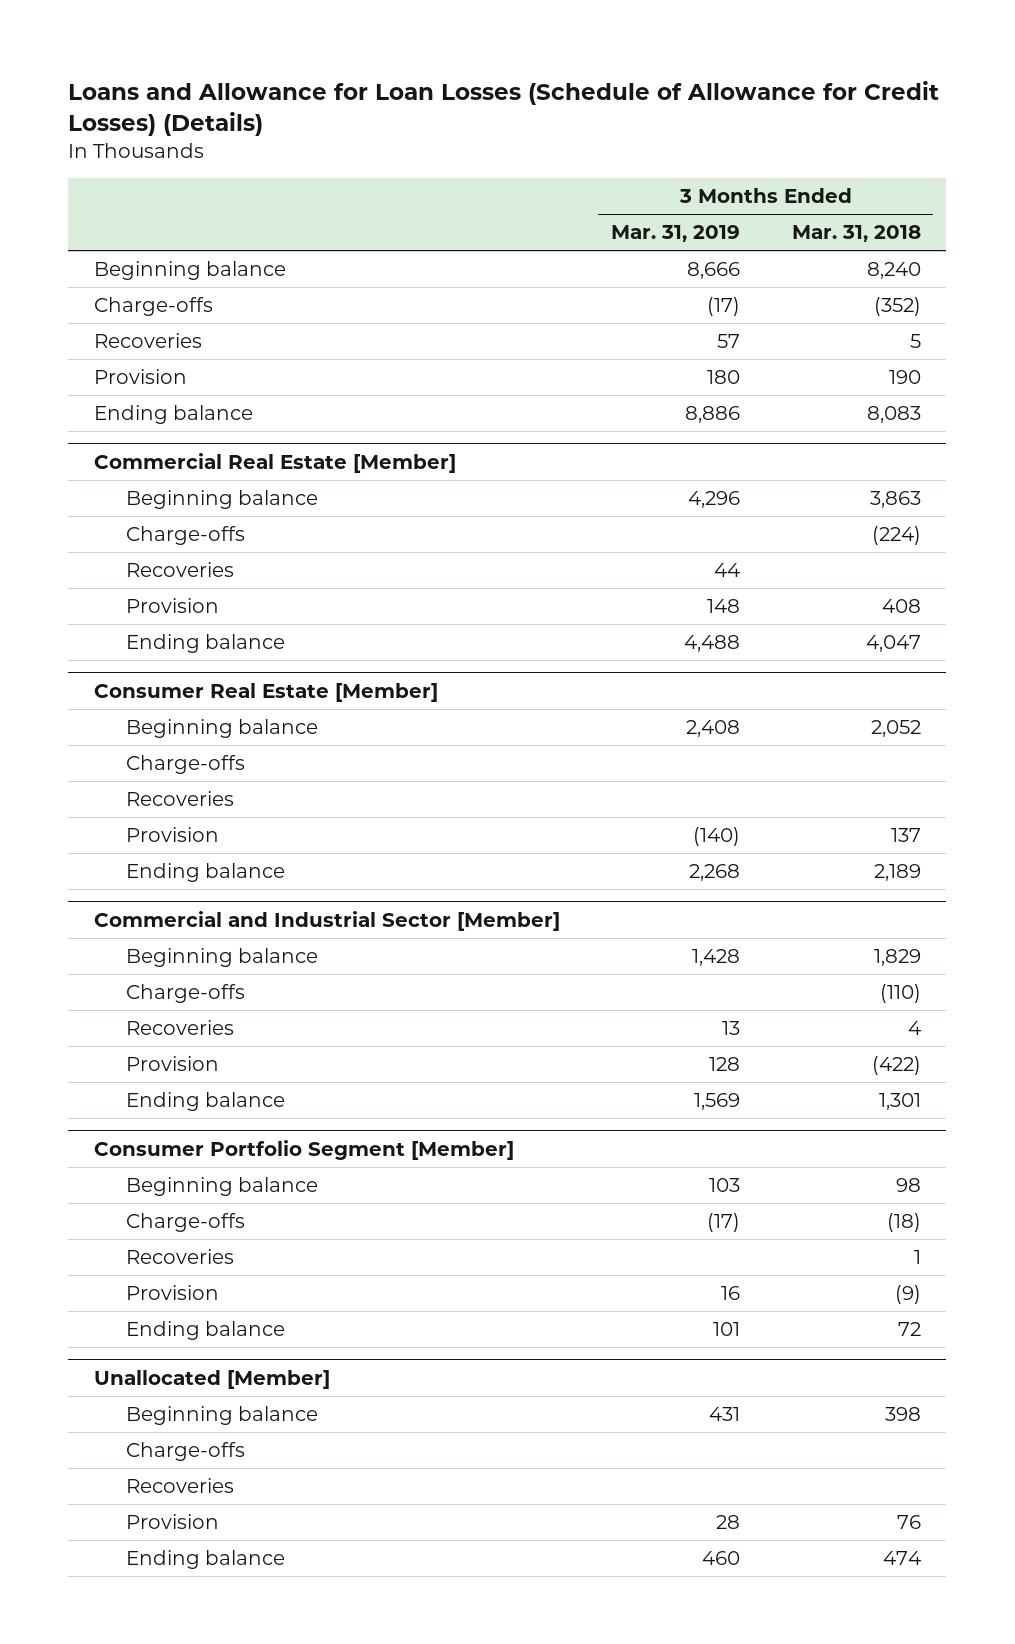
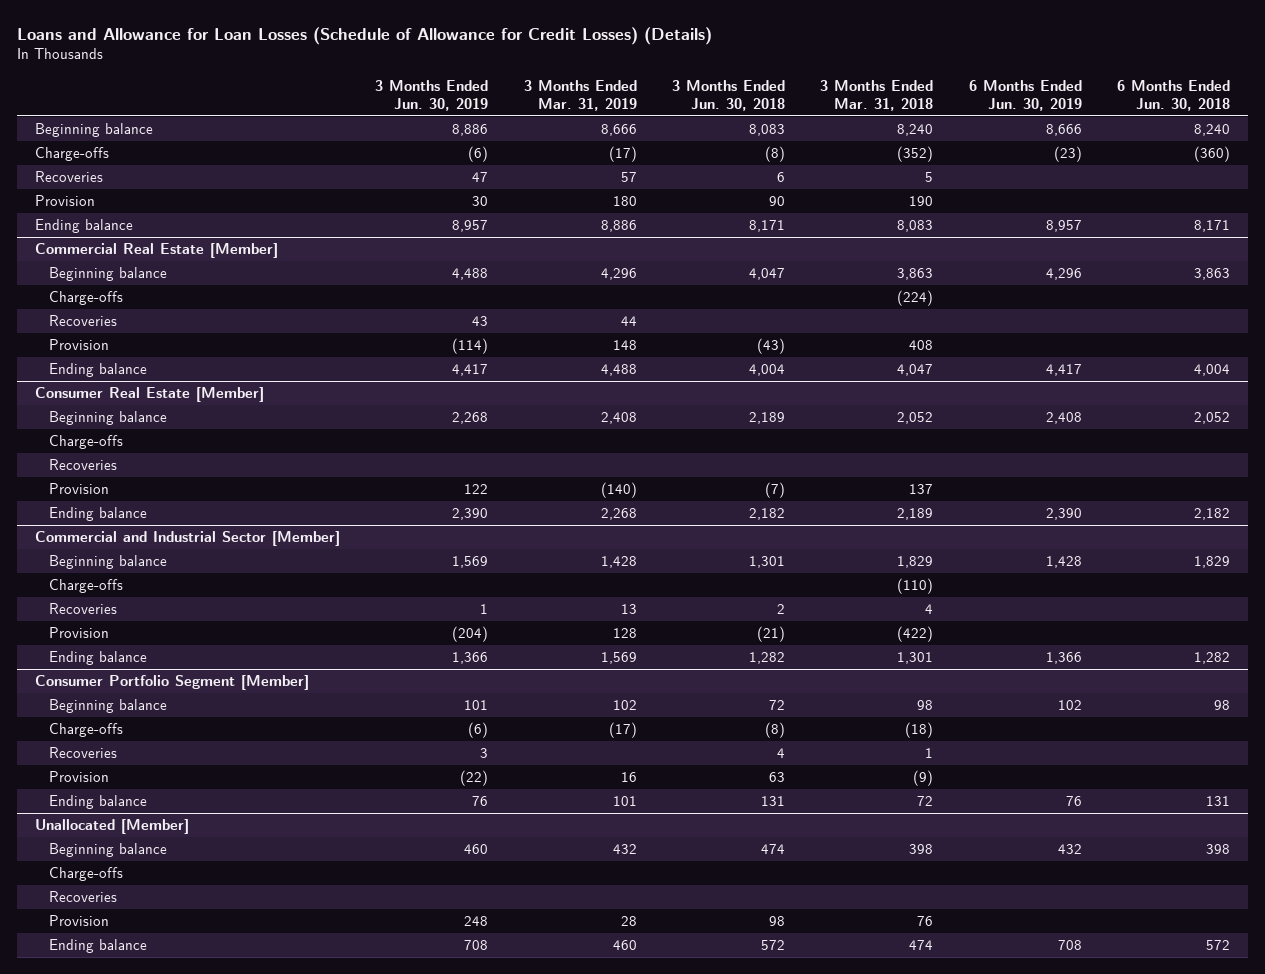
- | 3 Months Ended Mar. 31, 2019 | 3 Months Ended Mar. 31, 2018
+ | 3 Months Ended Jun. 30, 2019 | 3 Months Ended Mar. 31, 2019 | 3 Months Ended Jun. 30, 2018 | 3 Months Ended Mar. 31, 2018 | 6 Months Ended Jun. 30, 2019 | 6 Months Ended Jun. 30, 2018
@ Consumer Portfolio Segment [Member]
- Beginning balance | 103 | 98
+ Beginning balance | 101 | 102 | 72 | 98 | 102 | 98
@ Unallocated [Member]
- Beginning balance | 431 | 398
+ Beginning balance | 460 | 432 | 474 | 398 | 432 | 398

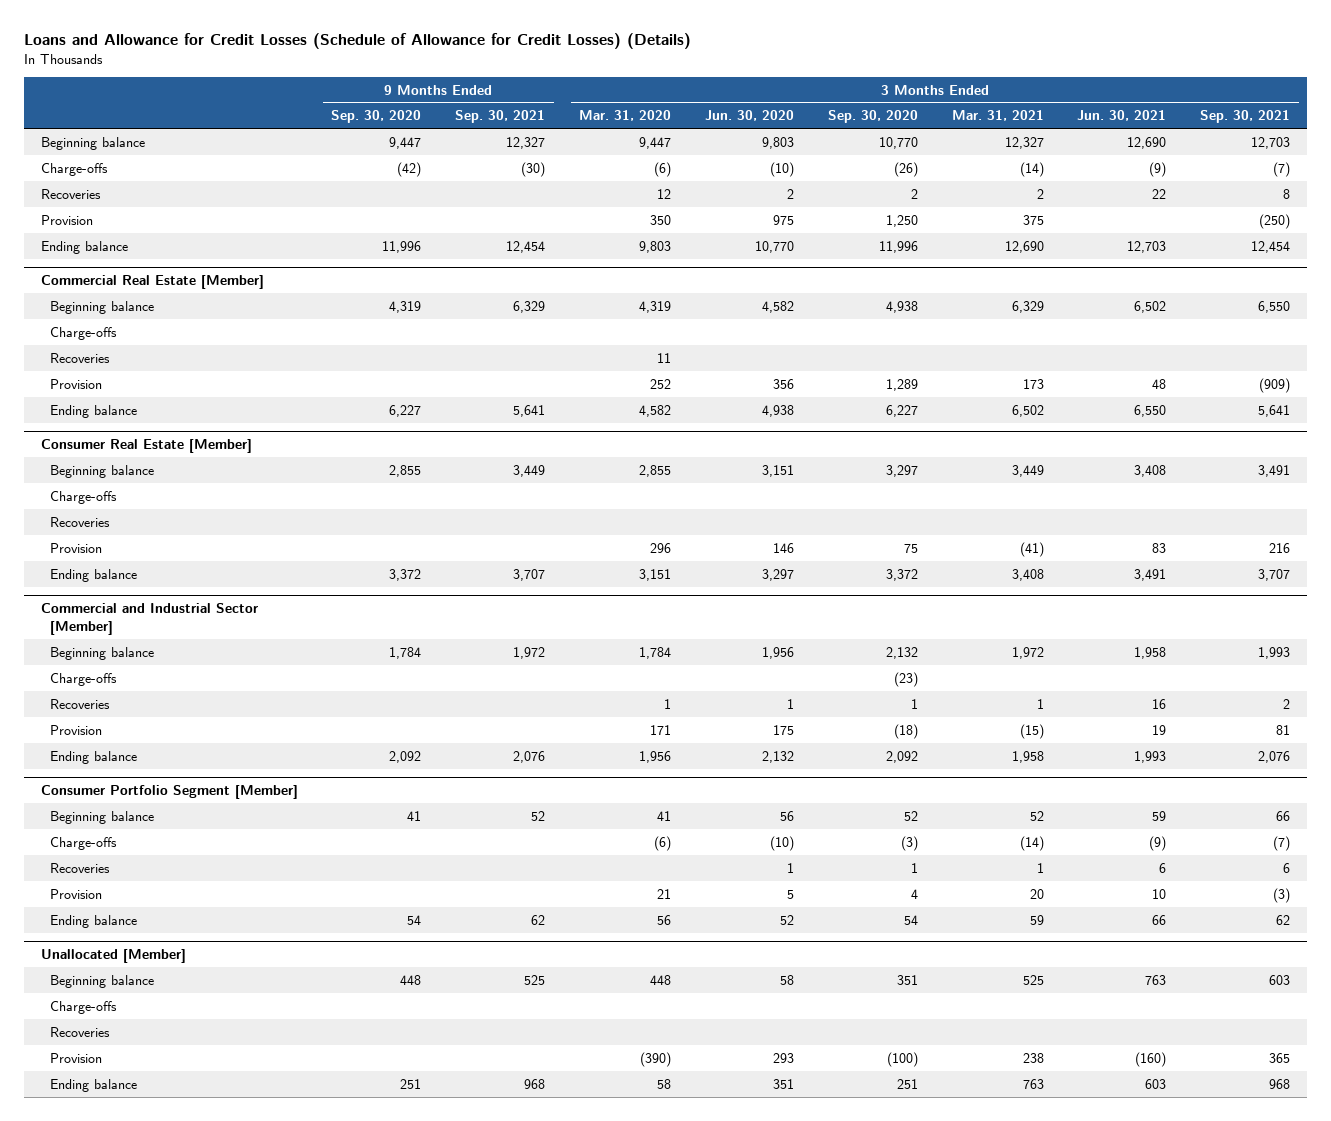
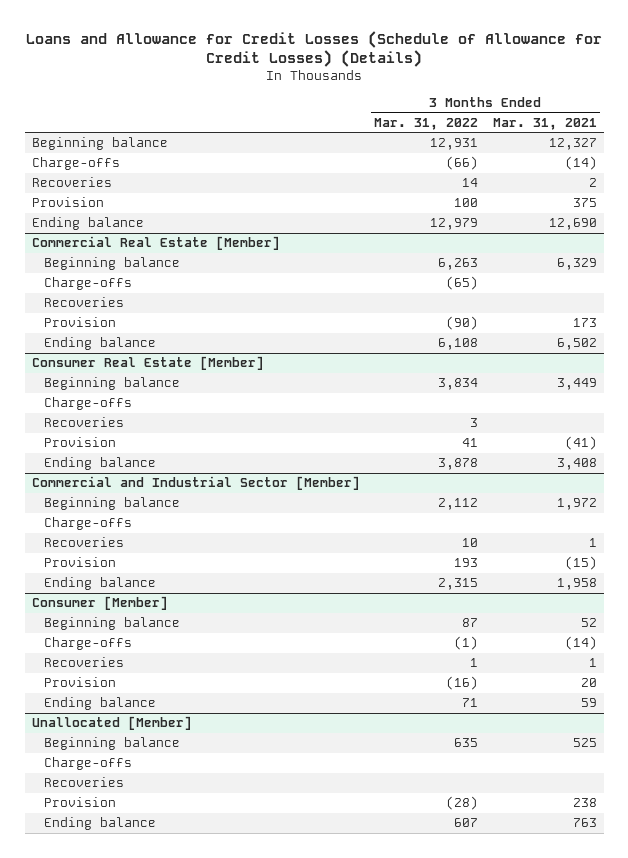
- | 9 Months Ended Sep. 30, 2020 | 9 Months Ended Sep. 30, 2021 | 3 Months Ended Mar. 31, 2020 | 3 Months Ended Jun. 30, 2020 | 3 Months Ended Sep. 30, 2020 | 3 Months Ended Mar. 31, 2021 | 3 Months Ended Jun. 30, 2021 | 3 Months Ended Sep. 30, 2021
+ | 3 Months Ended Mar. 31, 2022 | 3 Months Ended Mar. 31, 2021
- Consumer Portfolio Segment [Member]
+ Consumer [Member]

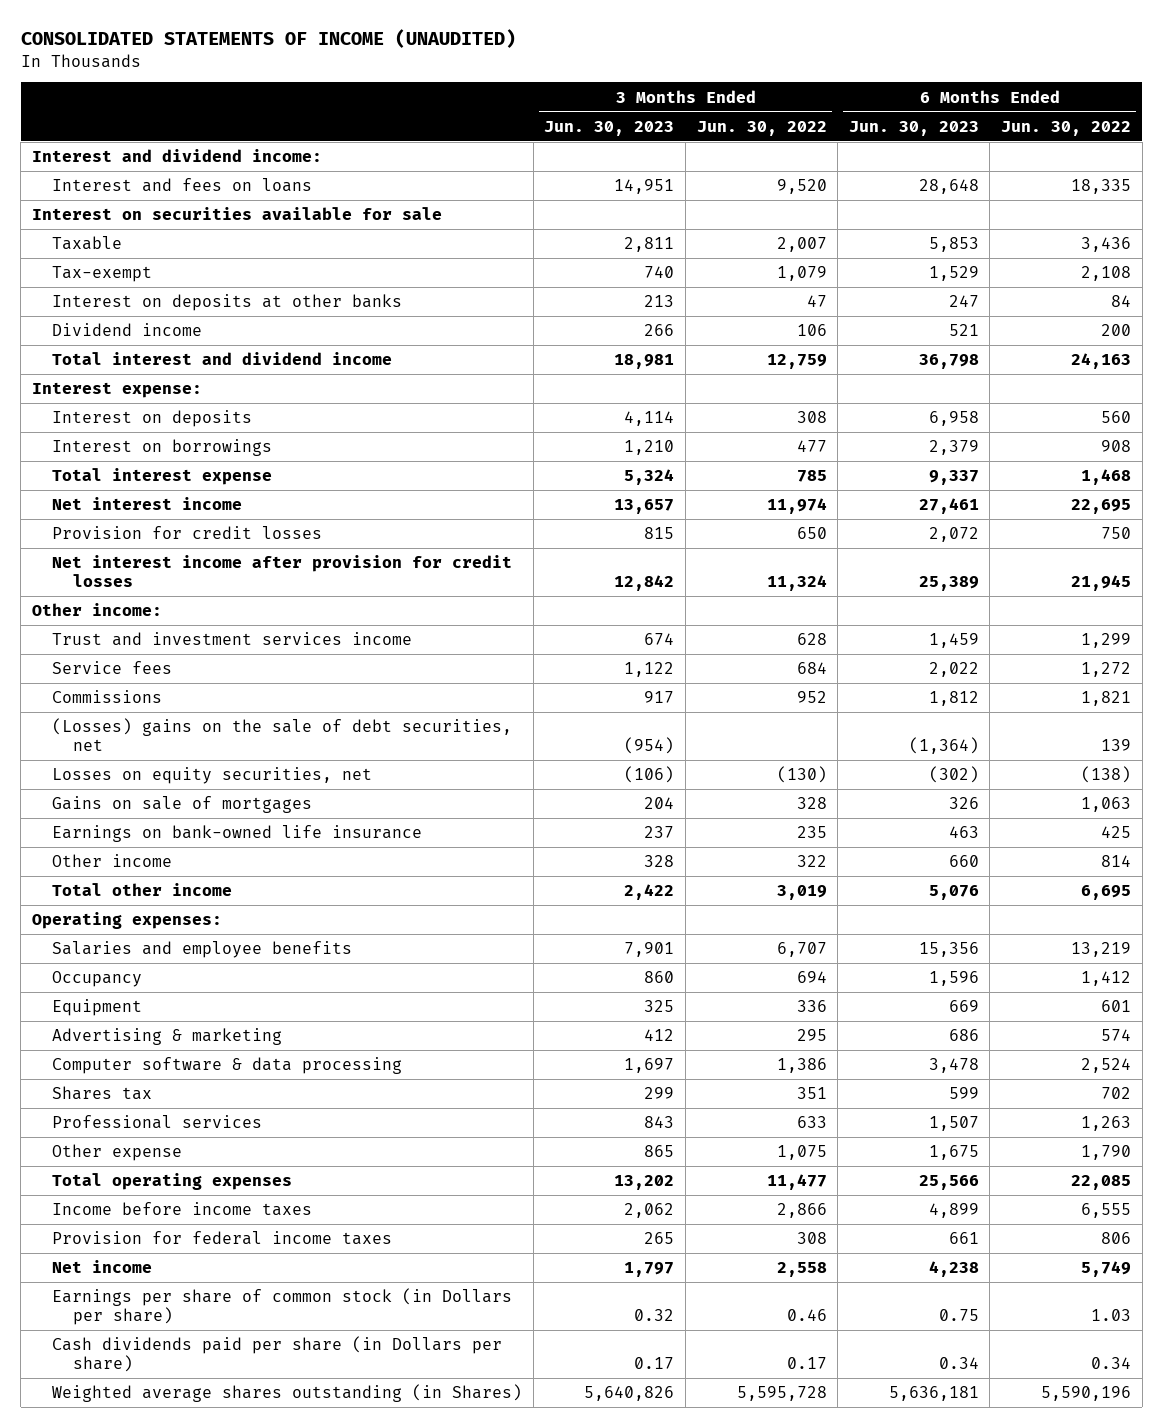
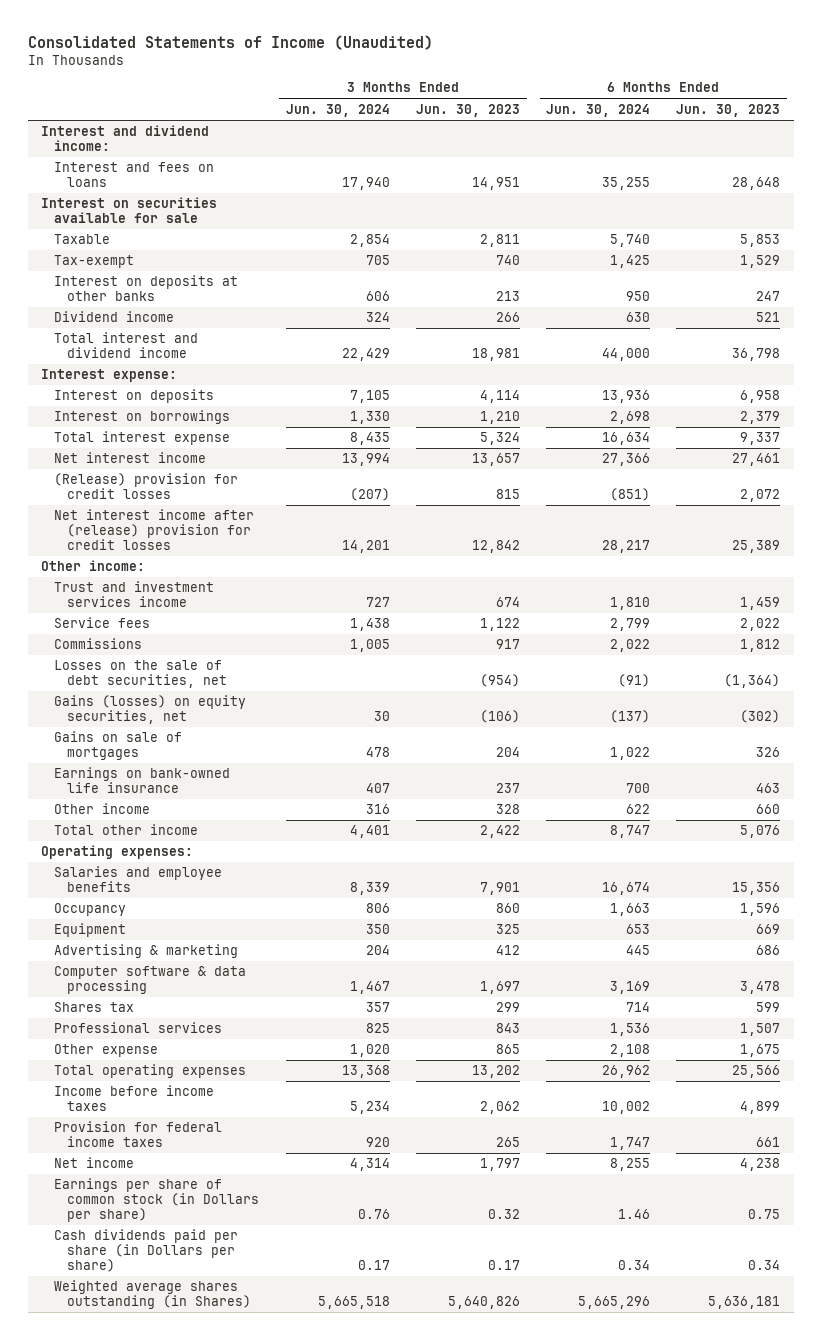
- CONSOLIDATED STATEMENTS OF INCOME (UNAUDITED)
+ Consolidated Statements of Income (Unaudited)
- | 3 Months Ended Jun. 30, 2023 | 3 Months Ended Jun. 30, 2022 | 6 Months Ended Jun. 30, 2023 | 6 Months Ended Jun. 30, 2022
+ | 3 Months Ended Jun. 30, 2024 | 3 Months Ended Jun. 30, 2023 | 6 Months Ended Jun. 30, 2024 | 6 Months Ended Jun. 30, 2023
- Provision for credit losses | 815 | 650 | 2,072 | 750
- Net interest income after provision for credit losses | 12,842 | 11,324 | 25,389 | 21,945
+ (Release) provision for credit losses | (207) | 815 | (851) | 2,072
+ Net interest income after (release) provision for credit losses | 14,201 | 12,842 | 28,217 | 25,389
- (Losses) gains on the sale of debt securities, net | (954) | | (1,364) | 139
- Losses on equity securities, net | (106) | (130) | (302) | (138)
+ Losses on the sale of debt securities, net | | (954) | (91) | (1,364)
+ Gains (losses) on equity securities, net | 30 | (106) | (137) | (302)

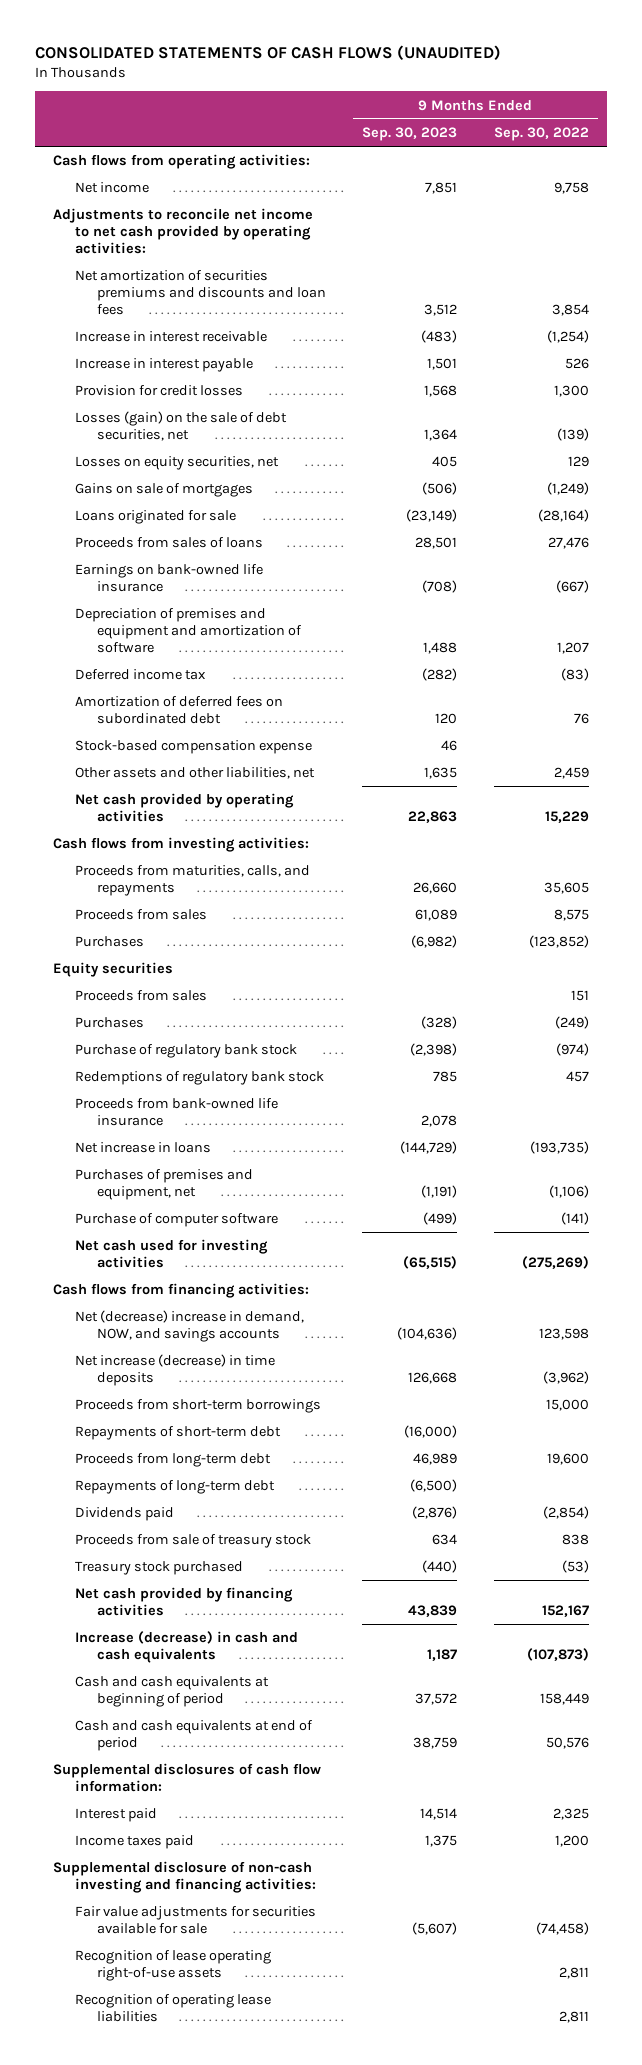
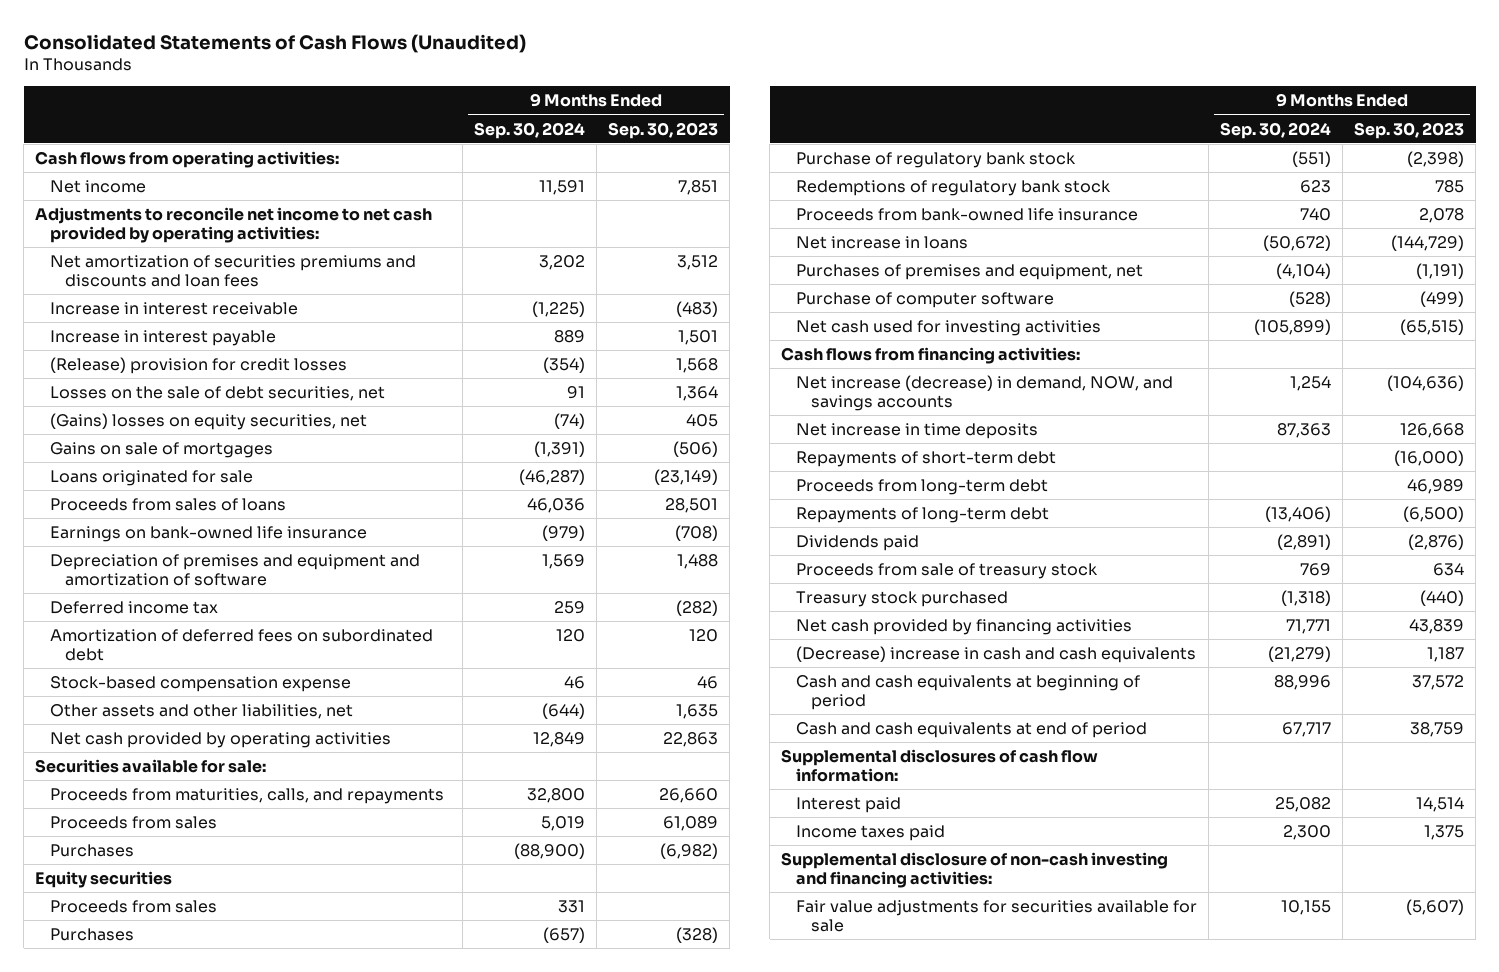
- CONSOLIDATED STATEMENTS OF CASH FLOWS (UNAUDITED)
+ Consolidated Statements of Cash Flows (Unaudited)
- | 9 Months Ended Sep. 30, 2023 | 9 Months Ended Sep. 30, 2022
+ | 9 Months Ended Sep. 30, 2024 | 9 Months Ended Sep. 30, 2023
- Provision for credit losses | 1,568 | 1,300
- Losses (gain) on the sale of debt securities, net | 1,364 | (139)
- Losses on equity securities, net | 405 | 129
+ (Release) provision for credit losses | (354) | 1,568
+ Losses on the sale of debt securities, net | 91 | 1,364
+ (Gains) losses on equity securities, net | (74) | 405
- Cash flows from investing activities:
+ Securities available for sale:
- Net (decrease) increase in demand, NOW, and savings accounts | (104,636) | 123,598
- Net increase (decrease) in time deposits | 126,668 | (3,962)
- Proceeds from short-term borrowings | | 15,000
+ Net increase (decrease) in demand, NOW, and savings accounts | 1,254 | (104,636)
+ Net increase in time deposits | 87,363 | 126,668
- Increase (decrease) in cash and cash equivalents | 1,187 | (107,873)
+ (Decrease) increase in cash and cash equivalents | (21,279) | 1,187
- Recognition of lease operating right-of-use assets | | 2,811
- Recognition of operating lease liabilities | | 2,811

